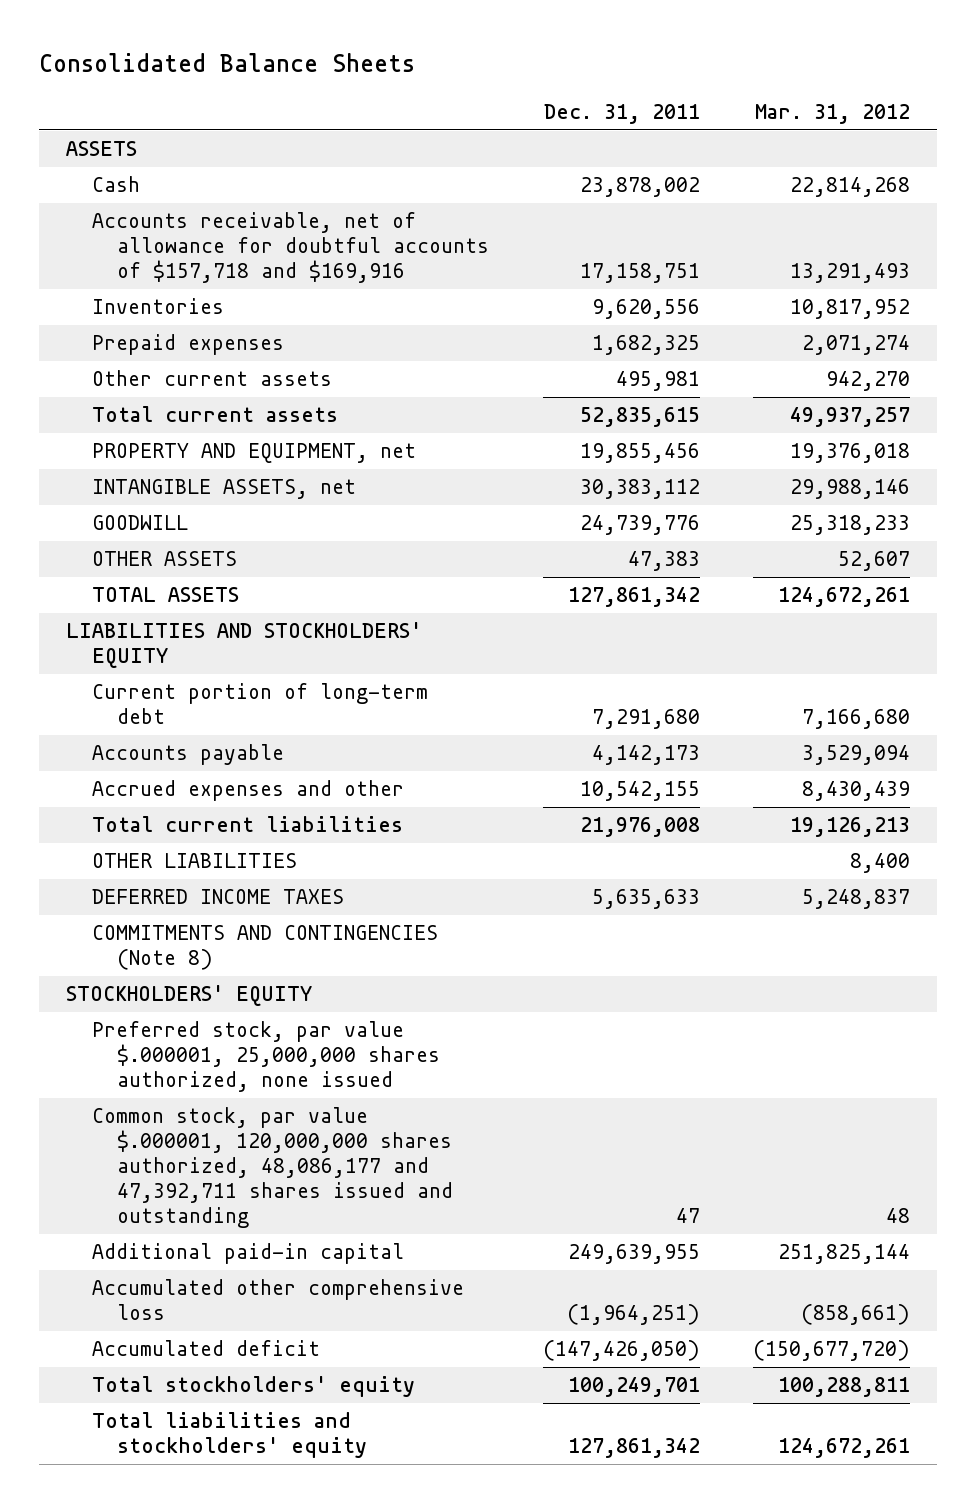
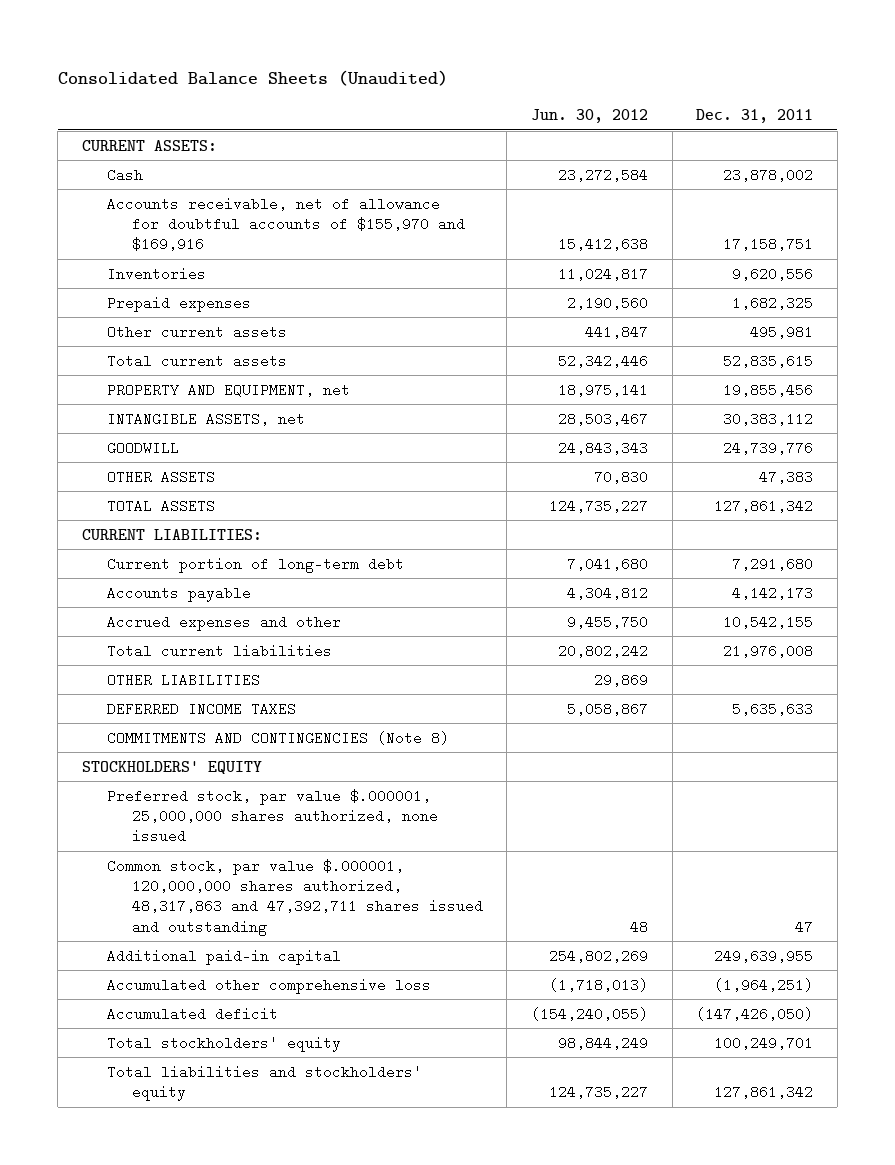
- Consolidated Balance Sheets
+ Consolidated Balance Sheets (Unaudited)
- | Dec. 31, 2011 | Mar. 31, 2012
+ | Jun. 30, 2012 | Dec. 31, 2011
- ASSETS
+ CURRENT ASSETS:
- Accounts receivable, net of allowance for doubtful accounts of $157,718 and $169,916 | 17,158,751 | 13,291,493
+ Accounts receivable, net of allowance for doubtful accounts of $155,970 and $169,916 | 15,412,638 | 17,158,751
- LIABILITIES AND STOCKHOLDERS' EQUITY
+ CURRENT LIABILITIES:
- Common stock, par value $.000001, 120,000,000 shares authorized, 48,086,177 and 47,392,711 shares issued and outstanding | 47 | 48
+ Common stock, par value $.000001, 120,000,000 shares authorized, 48,317,863 and 47,392,711 shares issued and outstanding | 48 | 47

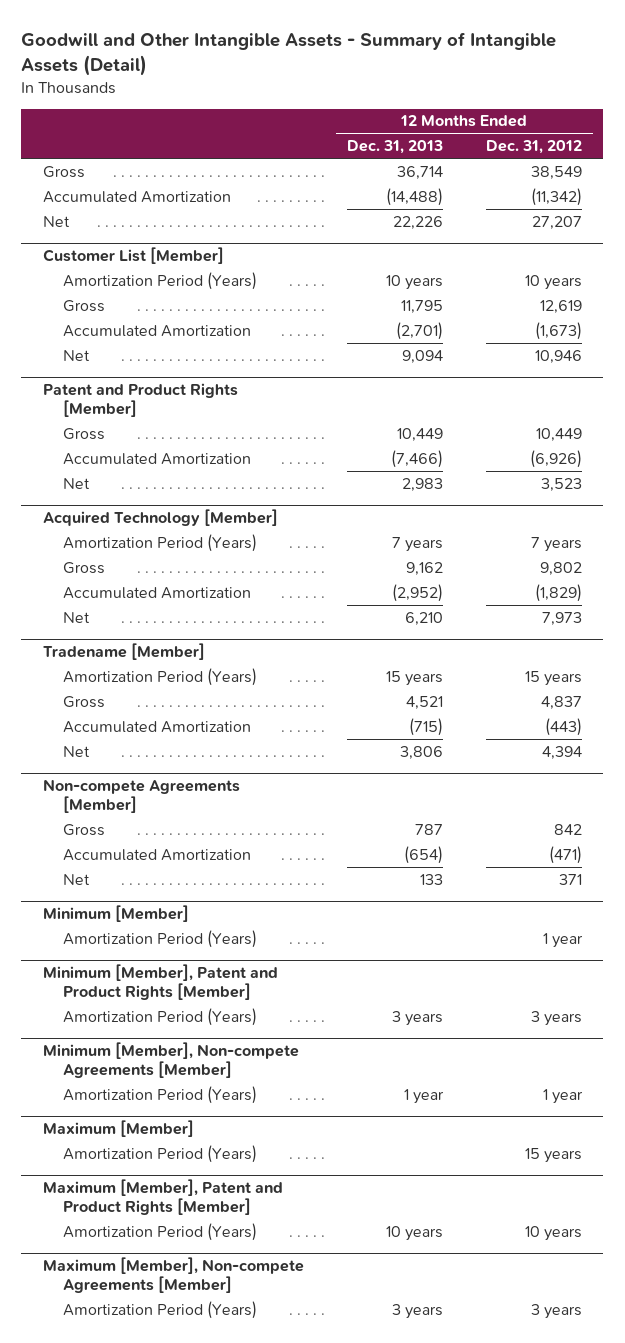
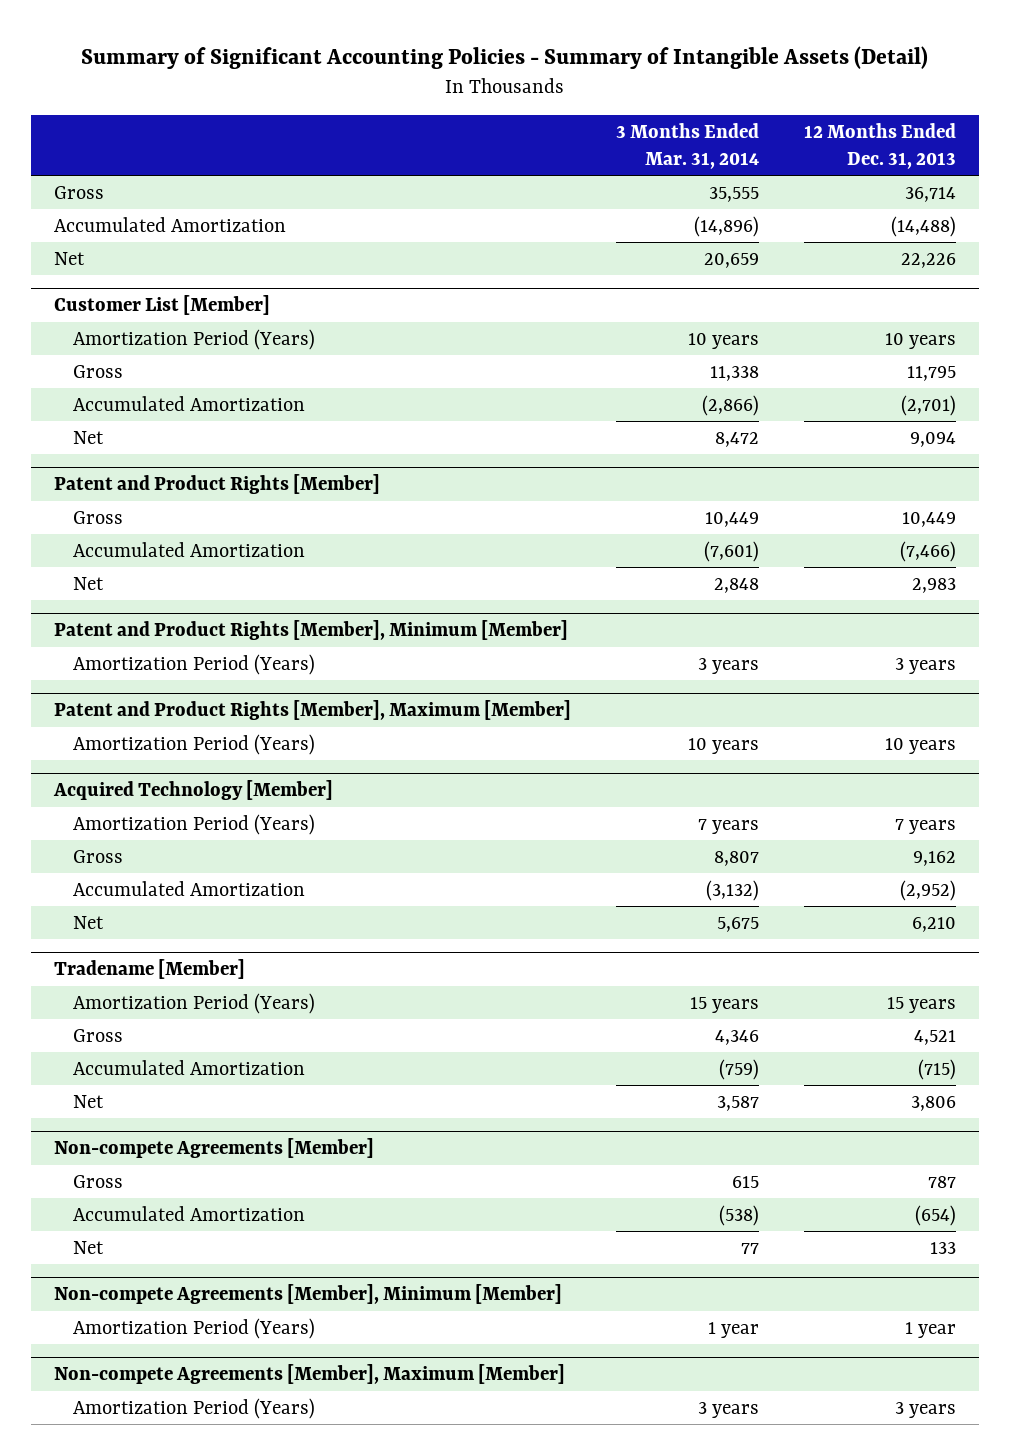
- Goodwill and Other Intangible Assets - Summary of Intangible Assets (Detail)
+ Summary of Significant Accounting Policies - Summary of Intangible Assets (Detail)
- | 12 Months Ended Dec. 31, 2013 | 12 Months Ended Dec. 31, 2012
+ | 3 Months Ended Mar. 31, 2014 | 12 Months Ended Dec. 31, 2013
+ Patent and Product Rights [Member], Minimum [Member]
+ Amortization Period (Years) | 3 years | 3 years
+ Patent and Product Rights [Member], Maximum [Member]
+ Amortization Period (Years) | 10 years | 10 years
- Minimum [Member]
- Amortization Period (Years) | | 1 year
- Minimum [Member], Patent and Product Rights [Member]
- Amortization Period (Years) | 3 years | 3 years
- Minimum [Member], Non-compete Agreements [Member]
+ Non-compete Agreements [Member], Minimum [Member]
- Maximum [Member]
- Amortization Period (Years) | | 15 years
- Maximum [Member], Patent and Product Rights [Member]
- Amortization Period (Years) | 10 years | 10 years
- Maximum [Member], Non-compete Agreements [Member]
+ Non-compete Agreements [Member], Maximum [Member]

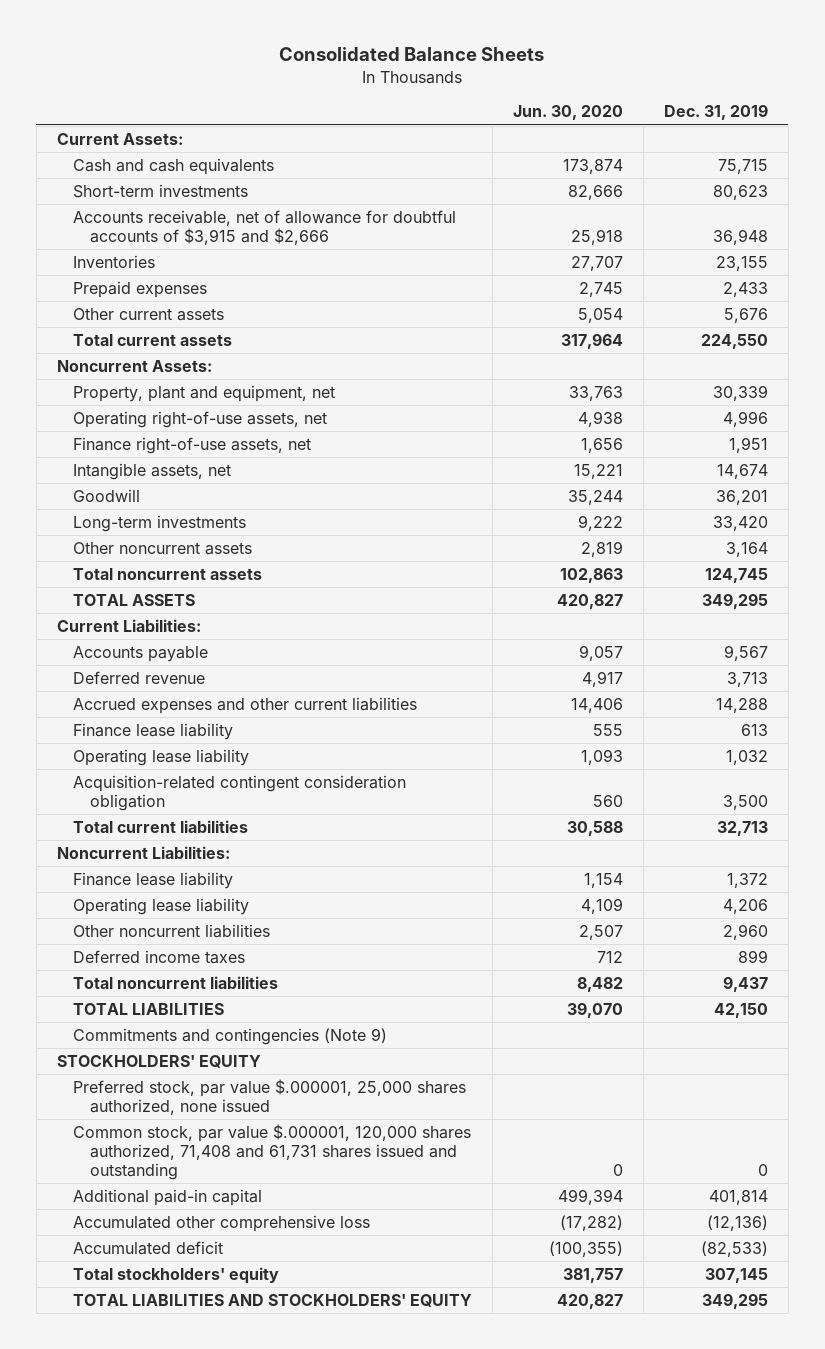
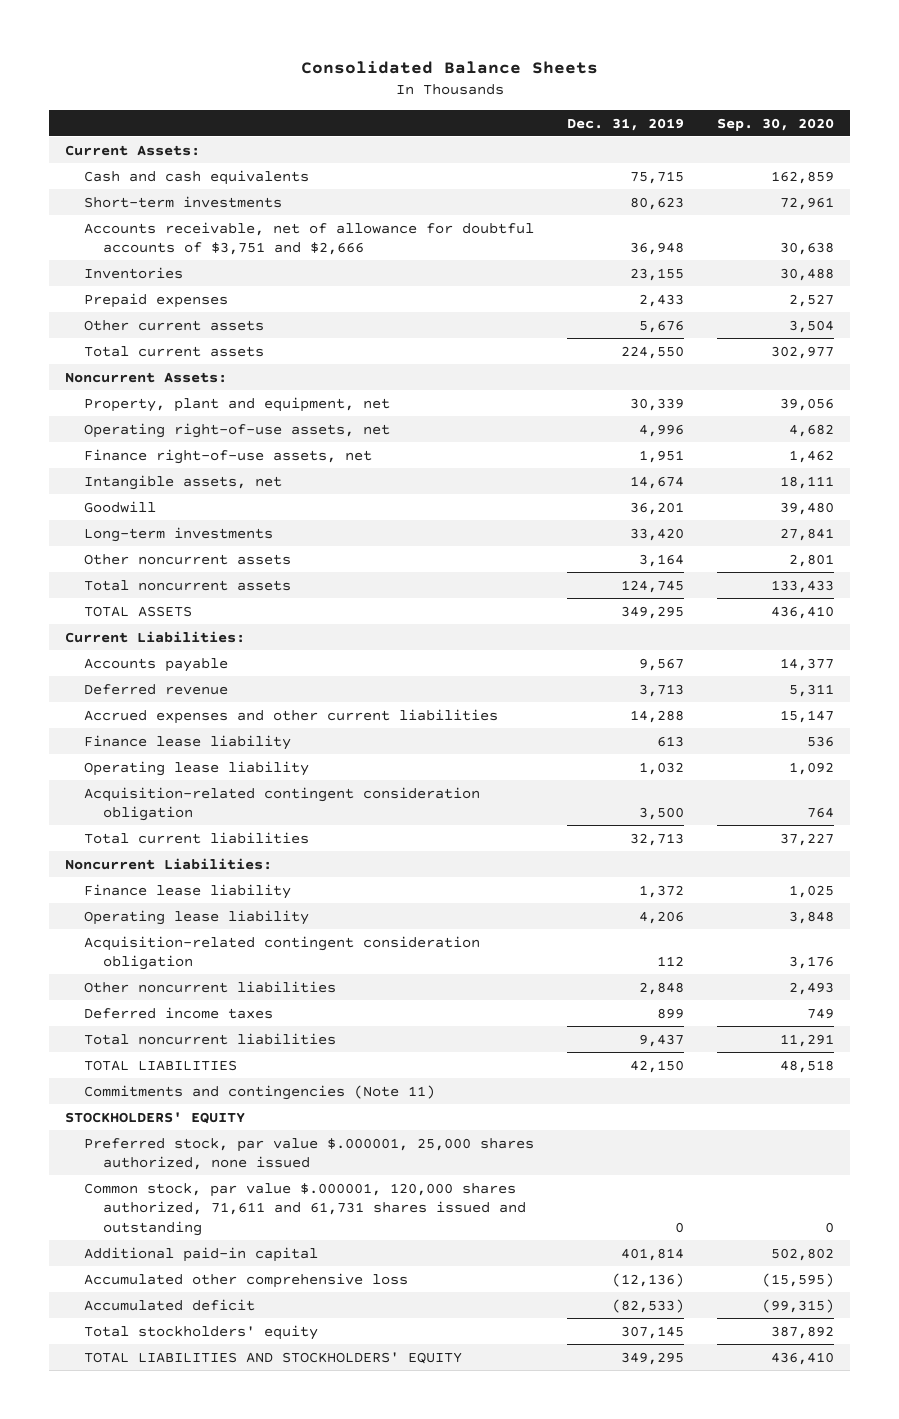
- | Jun. 30, 2020 | Dec. 31, 2019
+ | Dec. 31, 2019 | Sep. 30, 2020
- Accounts receivable, net of allowance for doubtful accounts of $3,915 and $2,666 | 25,918 | 36,948
+ Accounts receivable, net of allowance for doubtful accounts of $3,751 and $2,666 | 36,948 | 30,638
- Other noncurrent liabilities | 2,507 | 2,960
+ Acquisition-related contingent consideration obligation | 112 | 3,176
+ Other noncurrent liabilities | 2,848 | 2,493
- Commitments and contingencies (Note 9)
+ Commitments and contingencies (Note 11)
- Common stock, par value $.000001, 120,000 shares authorized, 71,408 and 61,731 shares issued and outstanding | 0 | 0
+ Common stock, par value $.000001, 120,000 shares authorized, 71,611 and 61,731 shares issued and outstanding | 0 | 0

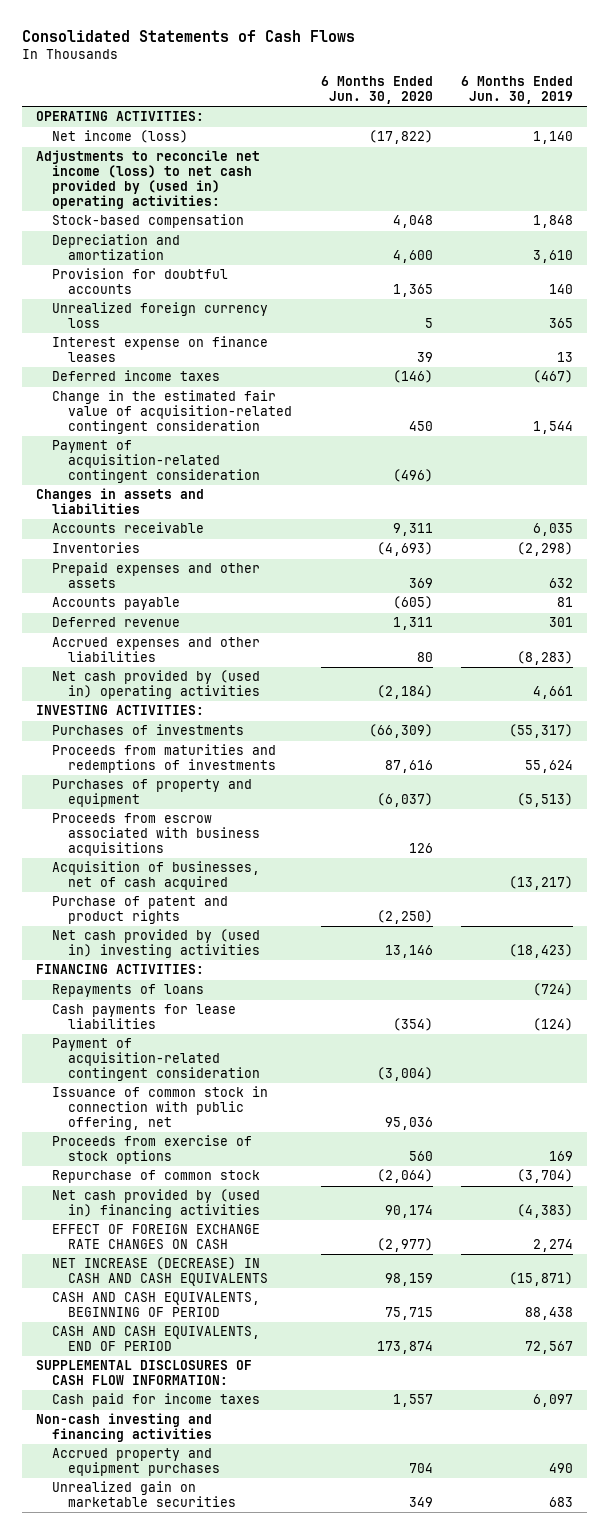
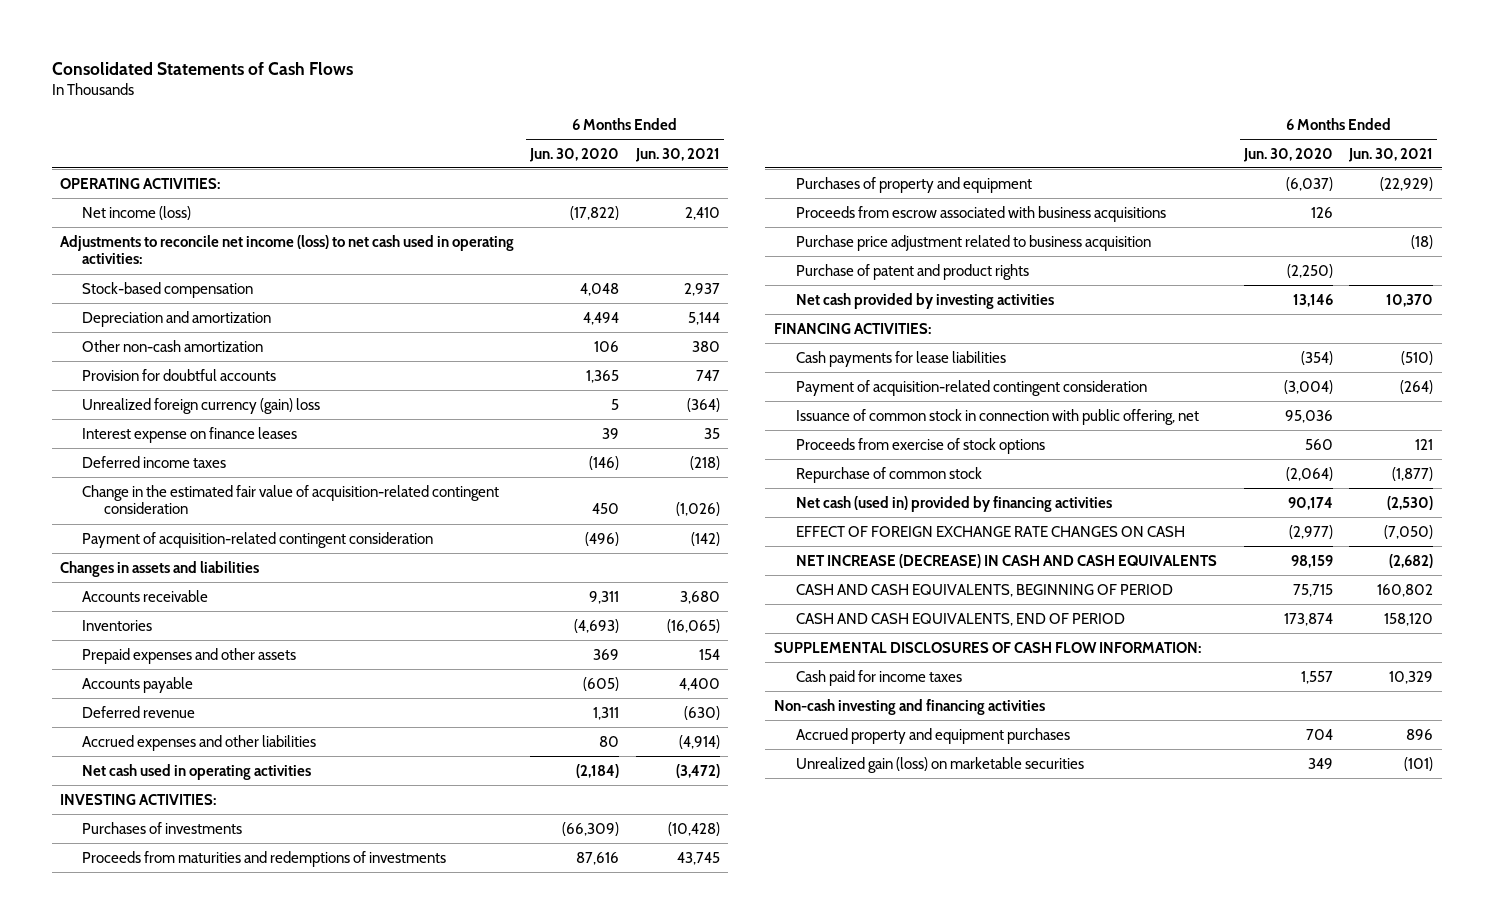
- | 6 Months Ended Jun. 30, 2020 | 6 Months Ended Jun. 30, 2019
+ | 6 Months Ended Jun. 30, 2020 | 6 Months Ended Jun. 30, 2021
- Adjustments to reconcile net income (loss) to net cash provided by (used in) operating activities:
+ Adjustments to reconcile net income (loss) to net cash used in operating activities:
- Depreciation and amortization | 4,600 | 3,610
+ Depreciation and amortization | 4,494 | 5,144
+ Other non-cash amortization | 106 | 380
- Unrealized foreign currency loss | 5 | 365
+ Unrealized foreign currency (gain) loss | 5 | (364)
- Net cash provided by (used in) operating activities | (2,184) | 4,661
+ Net cash used in operating activities | (2,184) | (3,472)
- Acquisition of businesses, net of cash acquired | | (13,217)
+ Purchase price adjustment related to business acquisition | | (18)
- Net cash provided by (used in) investing activities | 13,146 | (18,423)
+ Net cash provided by investing activities | 13,146 | 10,370
- Repayments of loans | | (724)
- Net cash provided by (used in) financing activities | 90,174 | (4,383)
+ Net cash (used in) provided by financing activities | 90,174 | (2,530)
- Unrealized gain on marketable securities | 349 | 683
+ Unrealized gain (loss) on marketable securities | 349 | (101)

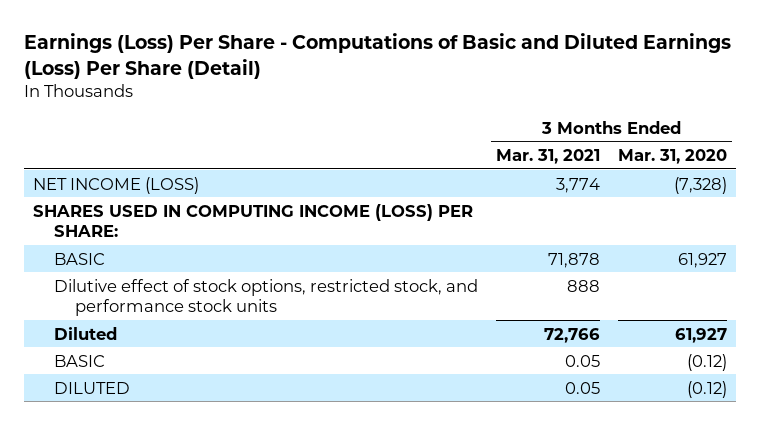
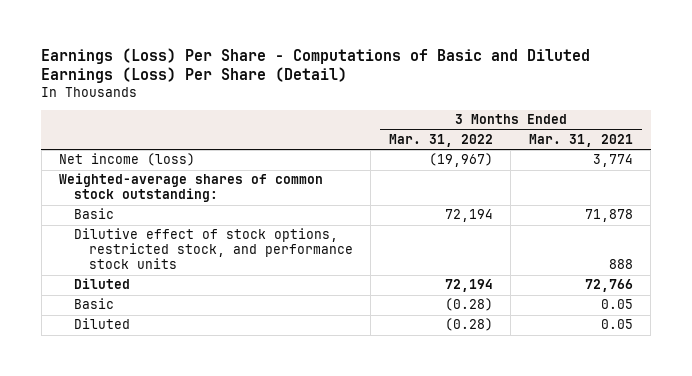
- | 3 Months Ended Mar. 31, 2021 | 3 Months Ended Mar. 31, 2020
+ | 3 Months Ended Mar. 31, 2022 | 3 Months Ended Mar. 31, 2021
- NET INCOME (LOSS) | 3,774 | (7,328)
- SHARES USED IN COMPUTING INCOME (LOSS) PER SHARE:
- BASIC | 71,878 | 61,927
+ Net income (loss) | (19,967) | 3,774
+ Weighted-average shares of common stock outstanding:
+ Basic | 72,194 | 71,878
- BASIC | 0.05 | (0.12)
- DILUTED | 0.05 | (0.12)
+ Basic | (0.28) | 0.05
+ Diluted | (0.28) | 0.05

